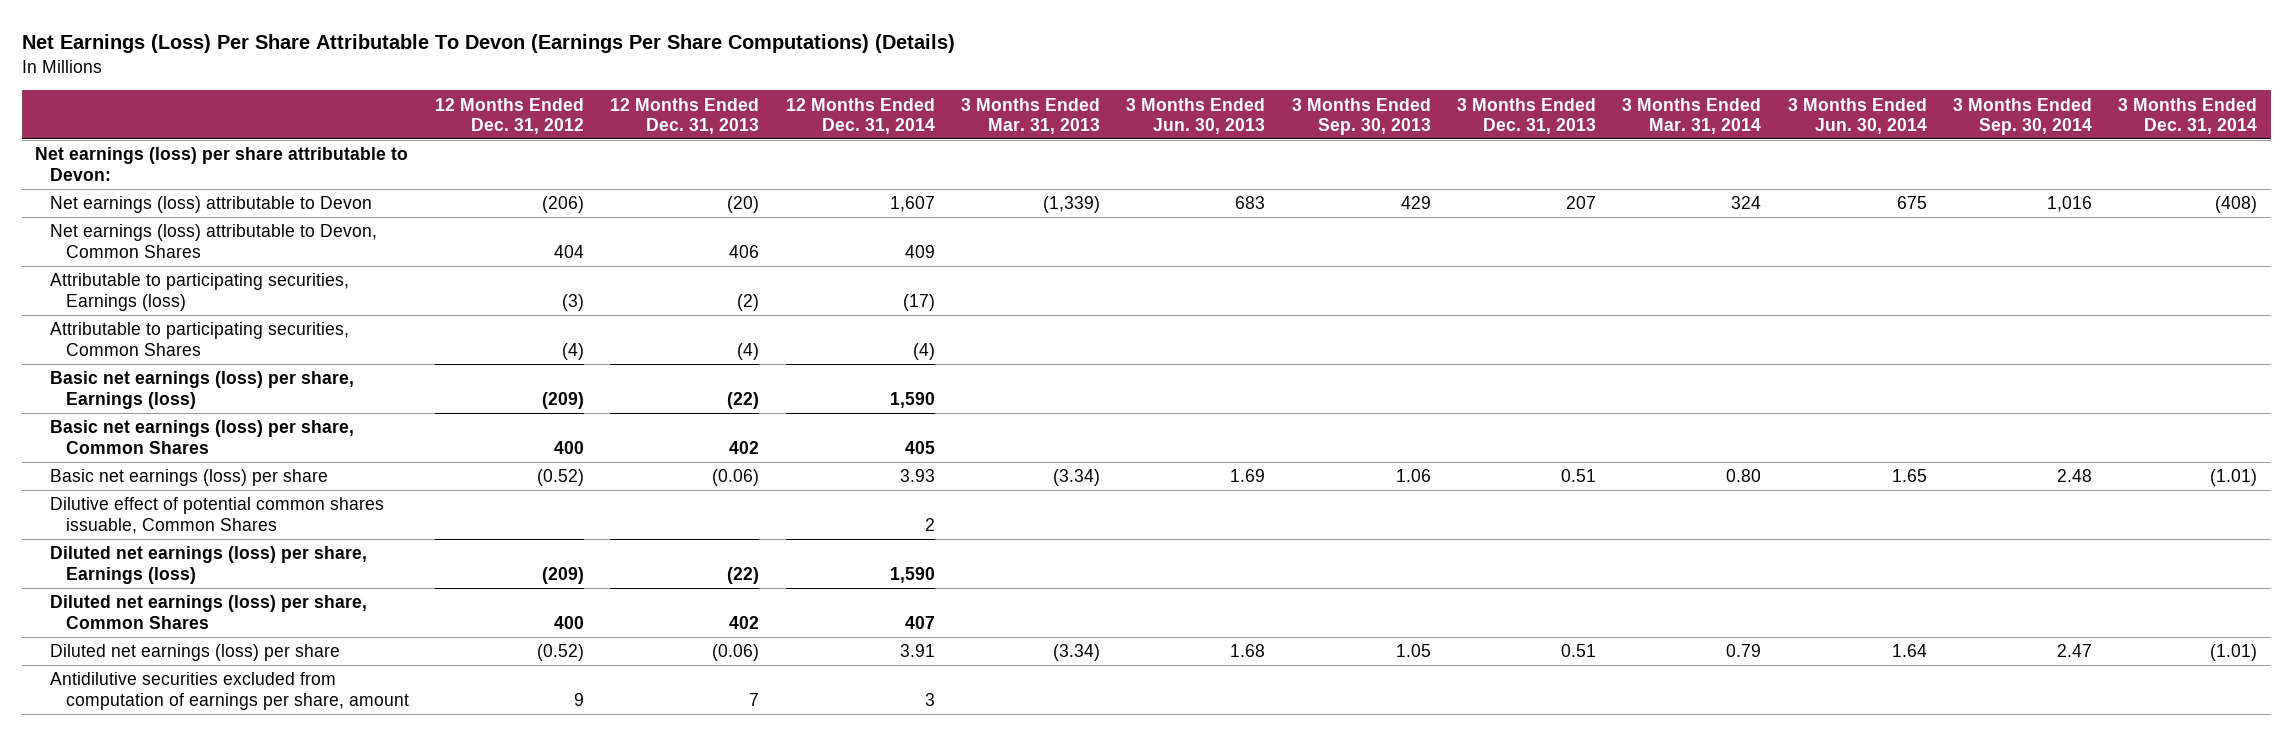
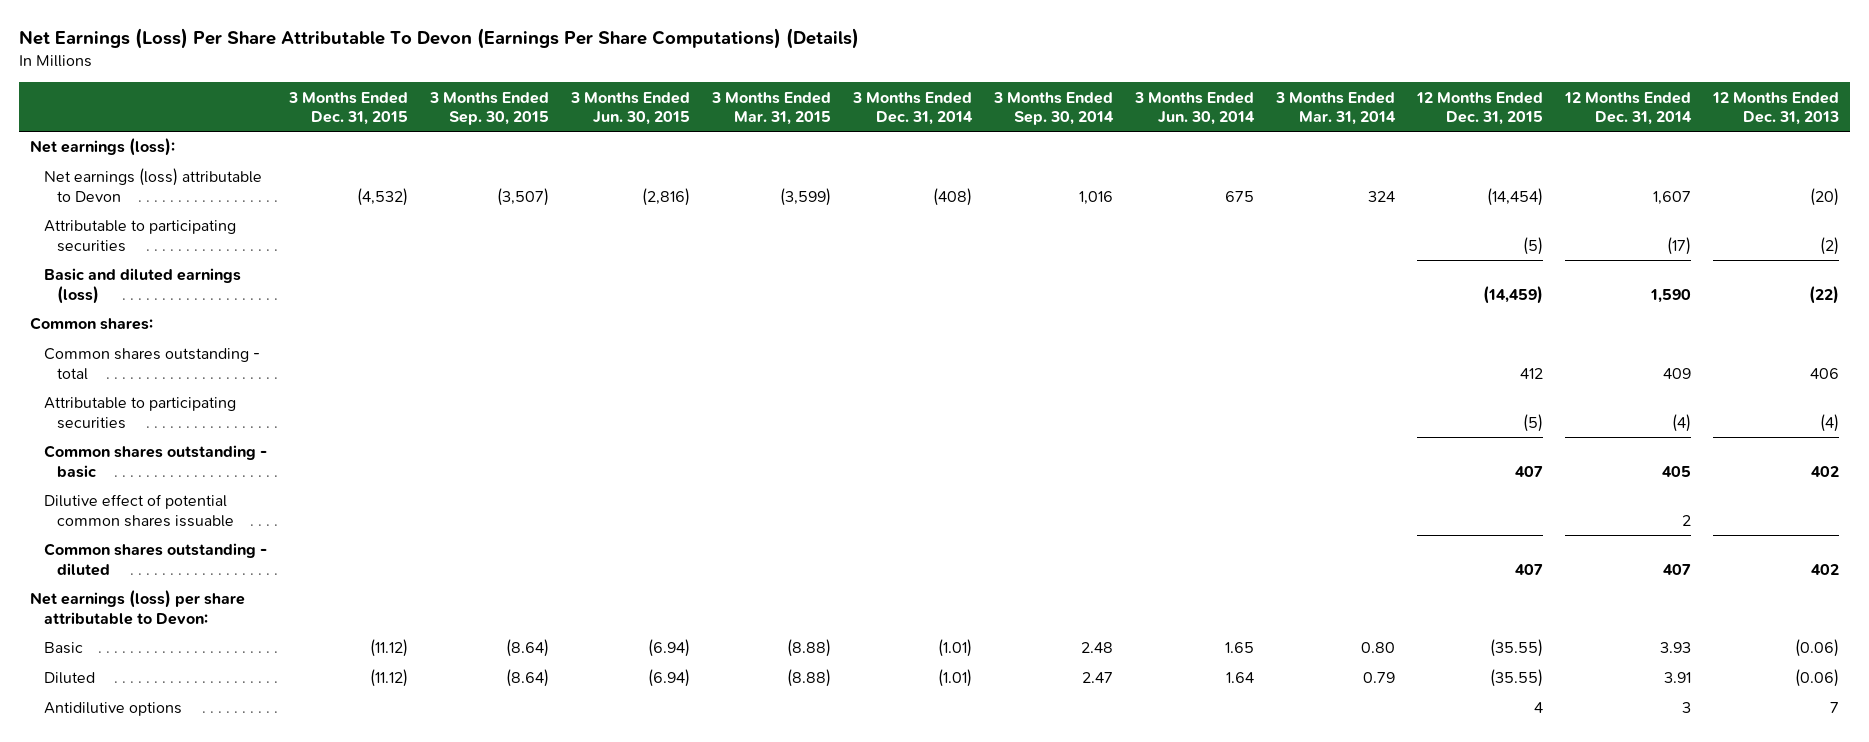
- | 12 Months Ended Dec. 31, 2012 | 12 Months Ended Dec. 31, 2013 | 12 Months Ended Dec. 31, 2014 | 3 Months Ended Mar. 31, 2013 | 3 Months Ended Jun. 30, 2013 | 3 Months Ended Sep. 30, 2013 | 3 Months Ended Dec. 31, 2013 | 3 Months Ended Mar. 31, 2014 | 3 Months Ended Jun. 30, 2014 | 3 Months Ended Sep. 30, 2014 | 3 Months Ended Dec. 31, 2014
+ | 3 Months Ended Dec. 31, 2015 | 3 Months Ended Sep. 30, 2015 | 3 Months Ended Jun. 30, 2015 | 3 Months Ended Mar. 31, 2015 | 3 Months Ended Dec. 31, 2014 | 3 Months Ended Sep. 30, 2014 | 3 Months Ended Jun. 30, 2014 | 3 Months Ended Mar. 31, 2014 | 12 Months Ended Dec. 31, 2015 | 12 Months Ended Dec. 31, 2014 | 12 Months Ended Dec. 31, 2013
+ Net earnings (loss):
- Net earnings (loss) attributable to Devon, Common Shares | 404 | 406 | 409 | | | | | | | |
- Attributable to participating securities, Earnings (loss) | (3) | (2) | (17) | | | | | | | |
- Attributable to participating securities, Common Shares | (4) | (4) | (4) | | | | | | | |
- Basic net earnings (loss) per share, Earnings (loss) | (209) | (22) | 1,590 | | | | | | | |
- Basic net earnings (loss) per share, Common Shares | 400 | 402 | 405 | | | | | | | |
- Basic net earnings (loss) per share | (0.52) | (0.06) | 3.93 | (3.34) | 1.69 | 1.06 | 0.51 | 0.80 | 1.65 | 2.48 | (1.01)
- Dilutive effect of potential common shares issuable, Common Shares | | | 2 | | | | | | | |
- Diluted net earnings (loss) per share, Earnings (loss) | (209) | (22) | 1,590 | | | | | | | |
- Diluted net earnings (loss) per share, Common Shares | 400 | 402 | 407 | | | | | | | |
- Diluted net earnings (loss) per share | (0.52) | (0.06) | 3.91 | (3.34) | 1.68 | 1.05 | 0.51 | 0.79 | 1.64 | 2.47 | (1.01)
- Antidilutive securities excluded from computation of earnings per share, amount | 9 | 7 | 3 | | | | | | | |
+ Attributable to participating securities | | | | | | | | | (5) | (17) | (2)
+ Basic and diluted earnings (loss) | | | | | | | | | (14,459) | 1,590 | (22)
+ Common shares:
+ Common shares outstanding - total | | | | | | | | | 412 | 409 | 406
+ Attributable to participating securities | | | | | | | | | (5) | (4) | (4)
+ Common shares outstanding - basic | | | | | | | | | 407 | 405 | 402
+ Dilutive effect of potential common shares issuable | | | | | | | | | | 2 |
+ Common shares outstanding - diluted | | | | | | | | | 407 | 407 | 402
moved down: Net earnings (loss) per share attributable to Devon:
+ Basic | (11.12) | (8.64) | (6.94) | (8.88) | (1.01) | 2.48 | 1.65 | 0.80 | (35.55) | 3.93 | (0.06)
+ Diluted | (11.12) | (8.64) | (6.94) | (8.88) | (1.01) | 2.47 | 1.64 | 0.79 | (35.55) | 3.91 | (0.06)
+ Antidilutive options | | | | | | | | | 4 | 3 | 7

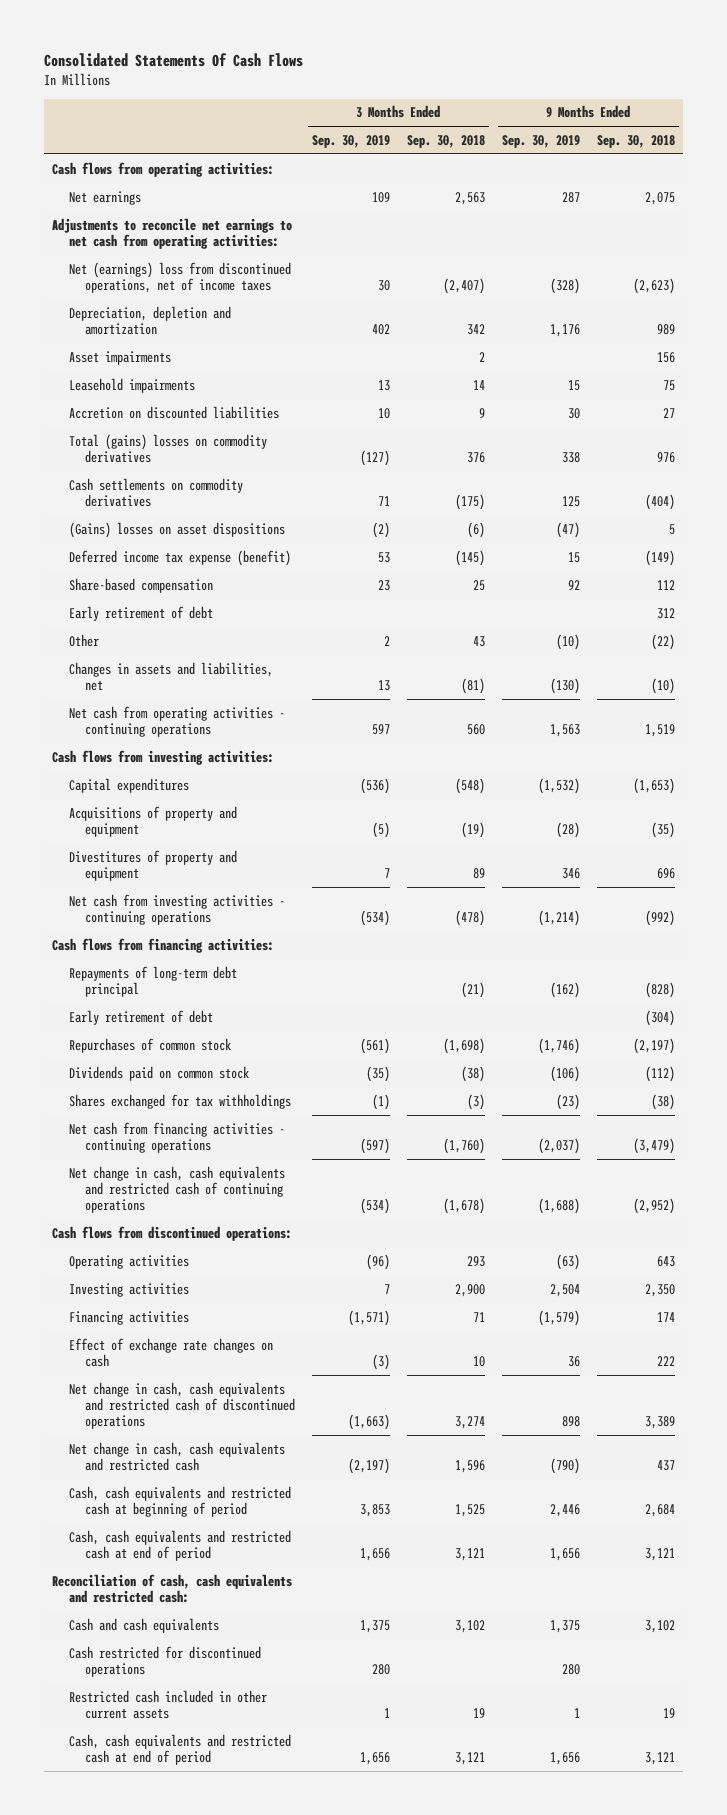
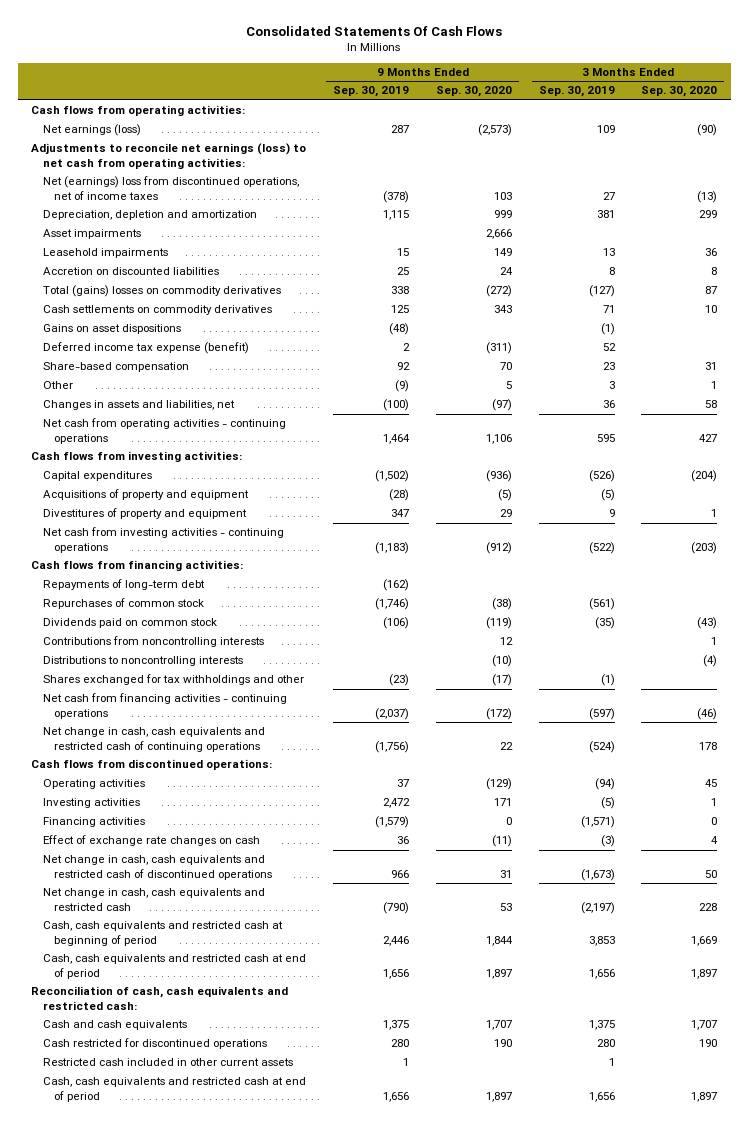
- | 3 Months Ended Sep. 30, 2019 | 3 Months Ended Sep. 30, 2018 | 9 Months Ended Sep. 30, 2019 | 9 Months Ended Sep. 30, 2018
+ | 9 Months Ended Sep. 30, 2019 | 9 Months Ended Sep. 30, 2020 | 3 Months Ended Sep. 30, 2019 | 3 Months Ended Sep. 30, 2020
- Net earnings | 109 | 2,563 | 287 | 2,075
- Adjustments to reconcile net earnings to net cash from operating activities:
- Net (earnings) loss from discontinued operations, net of income taxes | 30 | (2,407) | (328) | (2,623)
- Depreciation, depletion and amortization | 402 | 342 | 1,176 | 989
+ Net earnings (loss) | 287 | (2,573) | 109 | (90)
+ Adjustments to reconcile net earnings (loss) to net cash from operating activities:
+ Net (earnings) loss from discontinued operations, net of income taxes | (378) | 103 | 27 | (13)
+ Depreciation, depletion and amortization | 1,115 | 999 | 381 | 299
- Accretion on discounted liabilities | 10 | 9 | 30 | 27
+ Accretion on discounted liabilities | 25 | 24 | 8 | 8
- (Gains) losses on asset dispositions | (2) | (6) | (47) | 5
- Deferred income tax expense (benefit) | 53 | (145) | 15 | (149)
+ Gains on asset dispositions | (48) | | (1) |
+ Deferred income tax expense (benefit) | 2 | (311) | 52 |
- Early retirement of debt | | | | 312
- Other | 2 | 43 | (10) | (22)
- Changes in assets and liabilities, net | 13 | (81) | (130) | (10)
- Net cash from operating activities - continuing operations | 597 | 560 | 1,563 | 1,519
+ Other | (9) | 5 | 3 | 1
+ Changes in assets and liabilities, net | (100) | (97) | 36 | 58
+ Net cash from operating activities - continuing operations | 1,464 | 1,106 | 595 | 427
- Capital expenditures | (536) | (548) | (1,532) | (1,653)
+ Capital expenditures | (1,502) | (936) | (526) | (204)
- Divestitures of property and equipment | 7 | 89 | 346 | 696
- Net cash from investing activities - continuing operations | (534) | (478) | (1,214) | (992)
+ Divestitures of property and equipment | 347 | 29 | 9 | 1
+ Net cash from investing activities - continuing operations | (1,183) | (912) | (522) | (203)
- Repayments of long-term debt principal | | (21) | (162) | (828)
- Early retirement of debt | | | | (304)
+ Repayments of long-term debt | (162) | | |
- Shares exchanged for tax withholdings | (1) | (3) | (23) | (38)
+ Contributions from noncontrolling interests | | 12 | | 1
+ Distributions to noncontrolling interests | | (10) | | (4)
+ Shares exchanged for tax withholdings and other | (23) | (17) | (1) |
- Net change in cash, cash equivalents and restricted cash of continuing operations | (534) | (1,678) | (1,688) | (2,952)
+ Net change in cash, cash equivalents and restricted cash of continuing operations | (1,756) | 22 | (524) | 178
- Operating activities | (96) | 293 | (63) | 643
- Investing activities | 7 | 2,900 | 2,504 | 2,350
+ Operating activities | 37 | (129) | (94) | 45
+ Investing activities | 2,472 | 171 | (5) | 1
- Net change in cash, cash equivalents and restricted cash of discontinued operations | (1,663) | 3,274 | 898 | 3,389
+ Net change in cash, cash equivalents and restricted cash of discontinued operations | 966 | 31 | (1,673) | 50

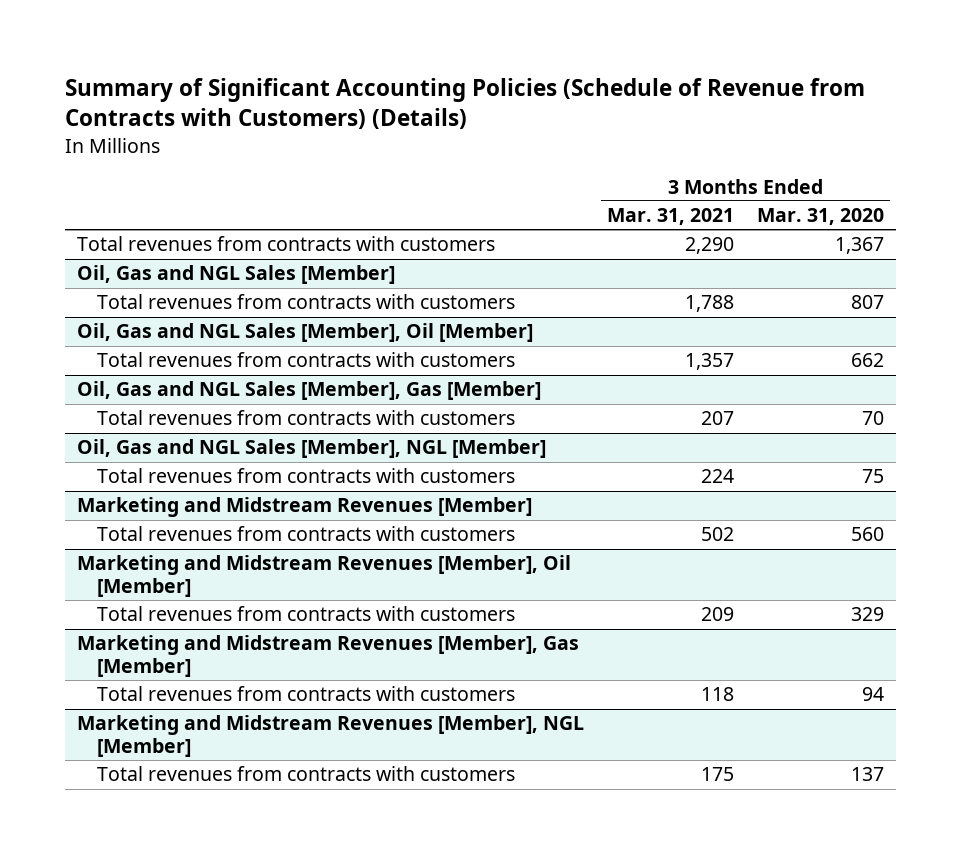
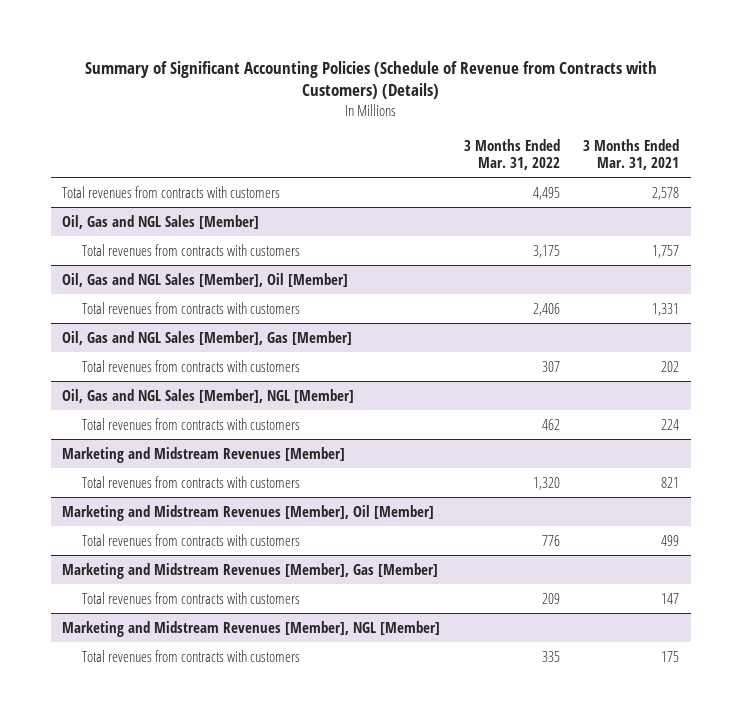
- | 3 Months Ended Mar. 31, 2021 | 3 Months Ended Mar. 31, 2020
+ | 3 Months Ended Mar. 31, 2022 | 3 Months Ended Mar. 31, 2021
- Total revenues from contracts with customers | 2,290 | 1,367
+ Total revenues from contracts with customers | 4,495 | 2,578
@ Oil, Gas and NGL Sales [Member]
- Total revenues from contracts with customers | 1,788 | 807
+ Total revenues from contracts with customers | 3,175 | 1,757
@ Oil, Gas and NGL Sales [Member], Oil [Member]
- Total revenues from contracts with customers | 1,357 | 662
+ Total revenues from contracts with customers | 2,406 | 1,331
@ Oil, Gas and NGL Sales [Member], Gas [Member]
- Total revenues from contracts with customers | 207 | 70
+ Total revenues from contracts with customers | 307 | 202
@ Marketing and Midstream Revenues [Member]
- Total revenues from contracts with customers | 502 | 560
+ Total revenues from contracts with customers | 1,320 | 821
@ Marketing and Midstream Revenues [Member], Oil [Member]
- Total revenues from contracts with customers | 209 | 329
+ Total revenues from contracts with customers | 776 | 499
@ Marketing and Midstream Revenues [Member], Gas [Member]
- Total revenues from contracts with customers | 118 | 94
+ Total revenues from contracts with customers | 209 | 147

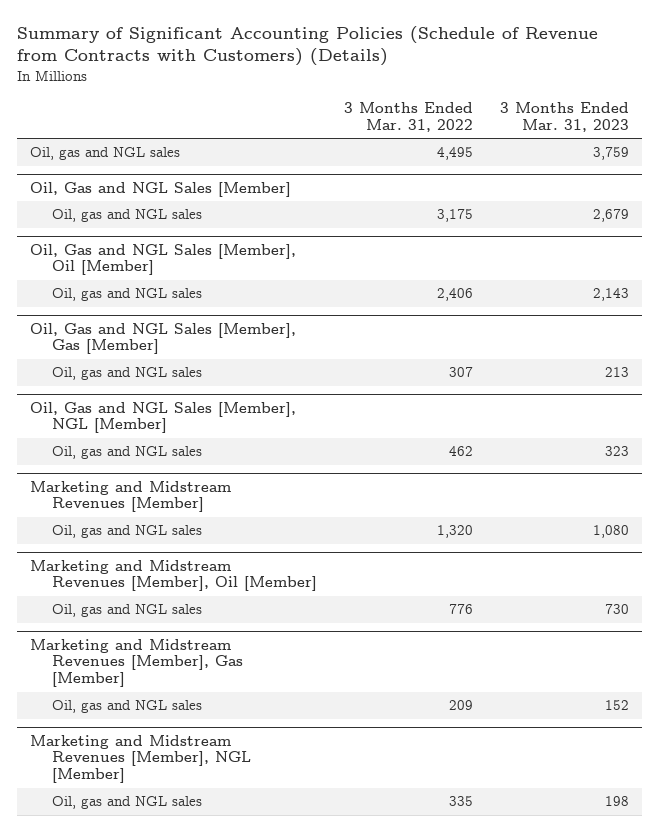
- | 3 Months Ended Mar. 31, 2022 | 3 Months Ended Mar. 31, 2021
+ | 3 Months Ended Mar. 31, 2022 | 3 Months Ended Mar. 31, 2023
- Total revenues from contracts with customers | 4,495 | 2,578
+ Oil, gas and NGL sales | 4,495 | 3,759
@ Oil, Gas and NGL Sales [Member]
- Total revenues from contracts with customers | 3,175 | 1,757
+ Oil, gas and NGL sales | 3,175 | 2,679
@ Oil, Gas and NGL Sales [Member], Oil [Member]
- Total revenues from contracts with customers | 2,406 | 1,331
+ Oil, gas and NGL sales | 2,406 | 2,143
@ Oil, Gas and NGL Sales [Member], Gas [Member]
- Total revenues from contracts with customers | 307 | 202
+ Oil, gas and NGL sales | 307 | 213
@ Oil, Gas and NGL Sales [Member], NGL [Member]
- Total revenues from contracts with customers | 462 | 224
+ Oil, gas and NGL sales | 462 | 323
@ Marketing and Midstream Revenues [Member]
- Total revenues from contracts with customers | 1,320 | 821
+ Oil, gas and NGL sales | 1,320 | 1,080
@ Marketing and Midstream Revenues [Member], Oil [Member]
- Total revenues from contracts with customers | 776 | 499
+ Oil, gas and NGL sales | 776 | 730
@ Marketing and Midstream Revenues [Member], Gas [Member]
- Total revenues from contracts with customers | 209 | 147
+ Oil, gas and NGL sales | 209 | 152
@ Marketing and Midstream Revenues [Member], NGL [Member]
- Total revenues from contracts with customers | 335 | 175
+ Oil, gas and NGL sales | 335 | 198

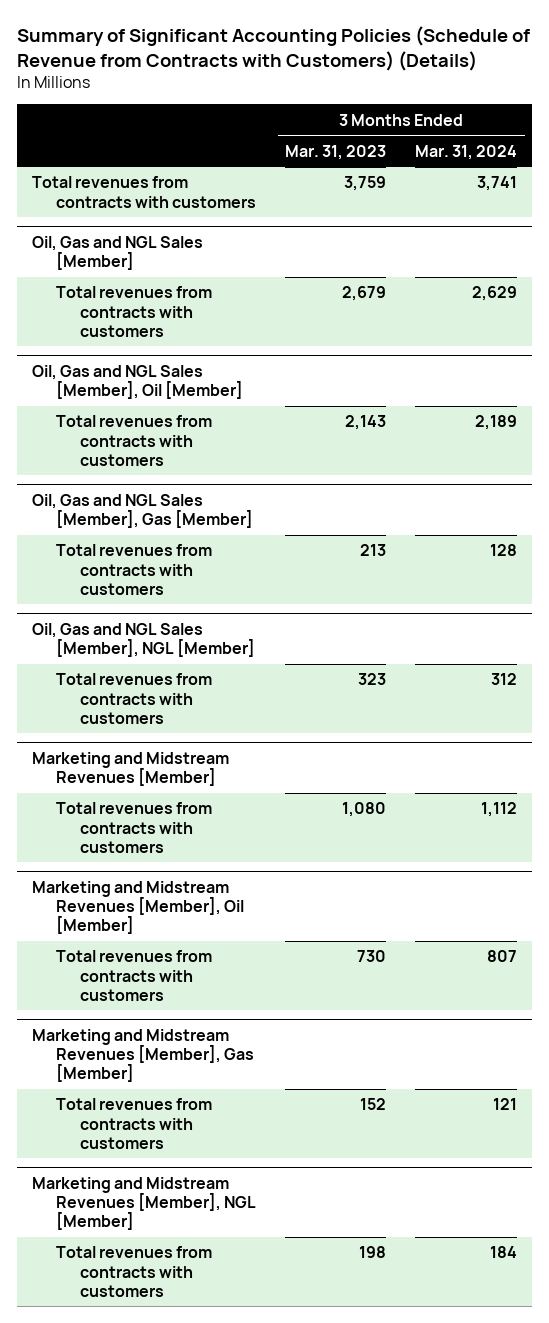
- | 3 Months Ended Mar. 31, 2022 | 3 Months Ended Mar. 31, 2023
+ | 3 Months Ended Mar. 31, 2023 | 3 Months Ended Mar. 31, 2024
- Oil, gas and NGL sales | 4,495 | 3,759
+ Total revenues from contracts with customers | 3,759 | 3,741
@ Oil, Gas and NGL Sales [Member]
- Oil, gas and NGL sales | 3,175 | 2,679
+ Total revenues from contracts with customers | 2,679 | 2,629
@ Oil, Gas and NGL Sales [Member], Oil [Member]
- Oil, gas and NGL sales | 2,406 | 2,143
+ Total revenues from contracts with customers | 2,143 | 2,189
@ Oil, Gas and NGL Sales [Member], Gas [Member]
- Oil, gas and NGL sales | 307 | 213
+ Total revenues from contracts with customers | 213 | 128
@ Oil, Gas and NGL Sales [Member], NGL [Member]
- Oil, gas and NGL sales | 462 | 323
+ Total revenues from contracts with customers | 323 | 312
@ Marketing and Midstream Revenues [Member]
- Oil, gas and NGL sales | 1,320 | 1,080
+ Total revenues from contracts with customers | 1,080 | 1,112
@ Marketing and Midstream Revenues [Member], Oil [Member]
- Oil, gas and NGL sales | 776 | 730
+ Total revenues from contracts with customers | 730 | 807
@ Marketing and Midstream Revenues [Member], Gas [Member]
- Oil, gas and NGL sales | 209 | 152
+ Total revenues from contracts with customers | 152 | 121
@ Marketing and Midstream Revenues [Member], NGL [Member]
- Oil, gas and NGL sales | 335 | 198
+ Total revenues from contracts with customers | 198 | 184

